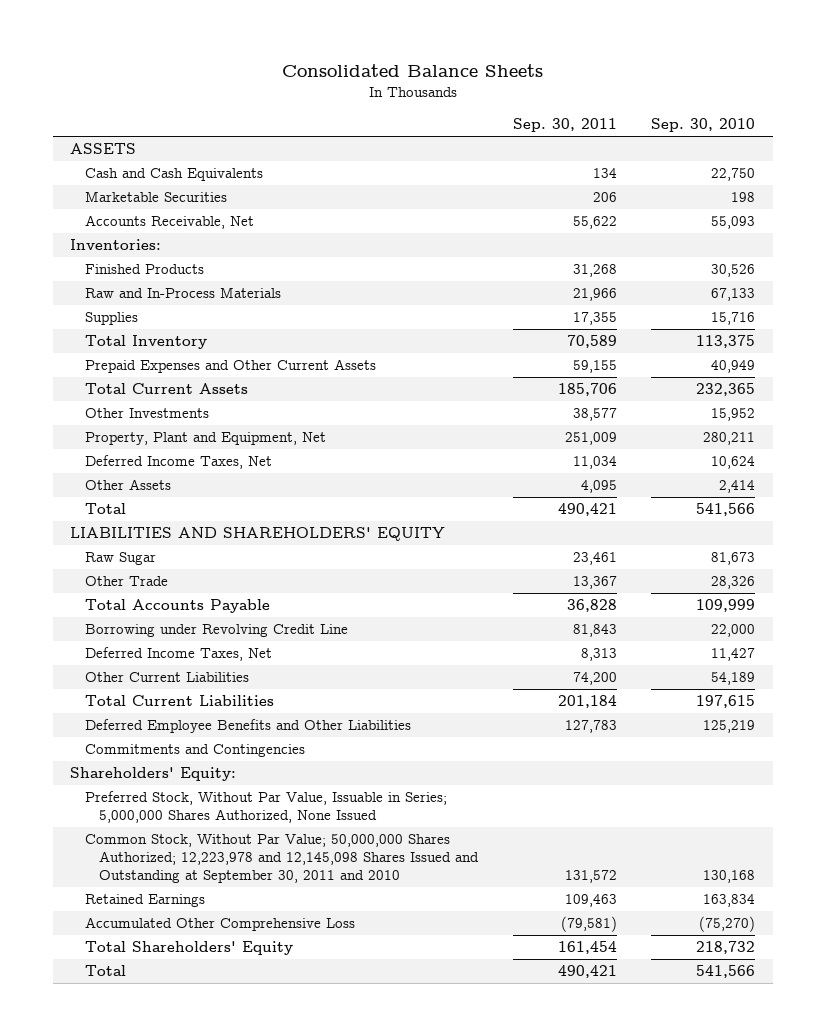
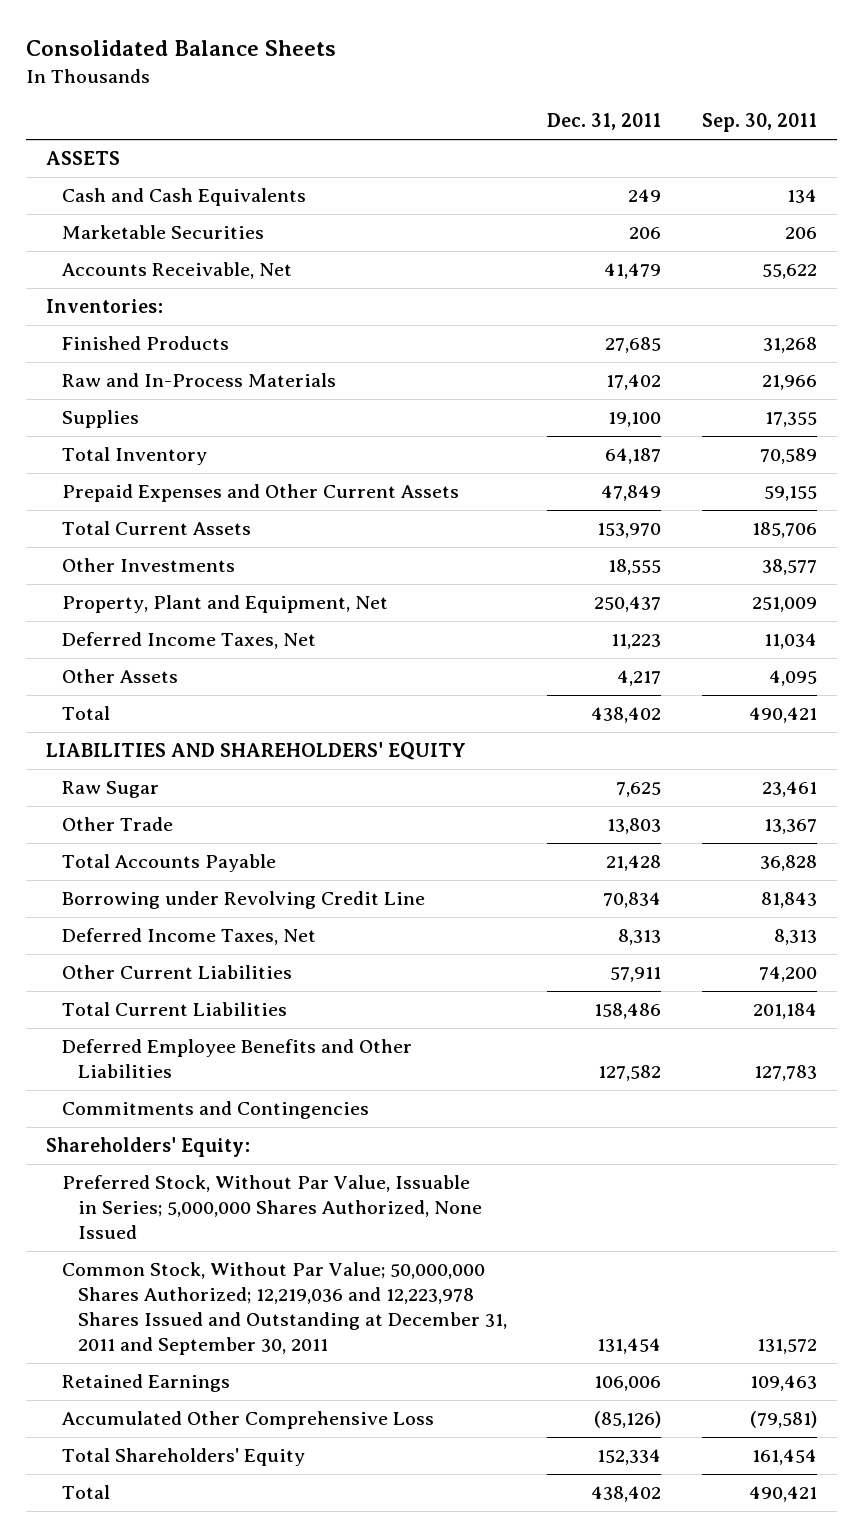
- | Sep. 30, 2011 | Sep. 30, 2010
+ | Dec. 31, 2011 | Sep. 30, 2011
- Common Stock, Without Par Value; 50,000,000 Shares Authorized; 12,223,978 and 12,145,098 Shares Issued and Outstanding at September 30, 2011 and 2010 | 131,572 | 130,168
+ Common Stock, Without Par Value; 50,000,000 Shares Authorized; 12,219,036 and 12,223,978 Shares Issued and Outstanding at December 31, 2011 and September 30, 2011 | 131,454 | 131,572

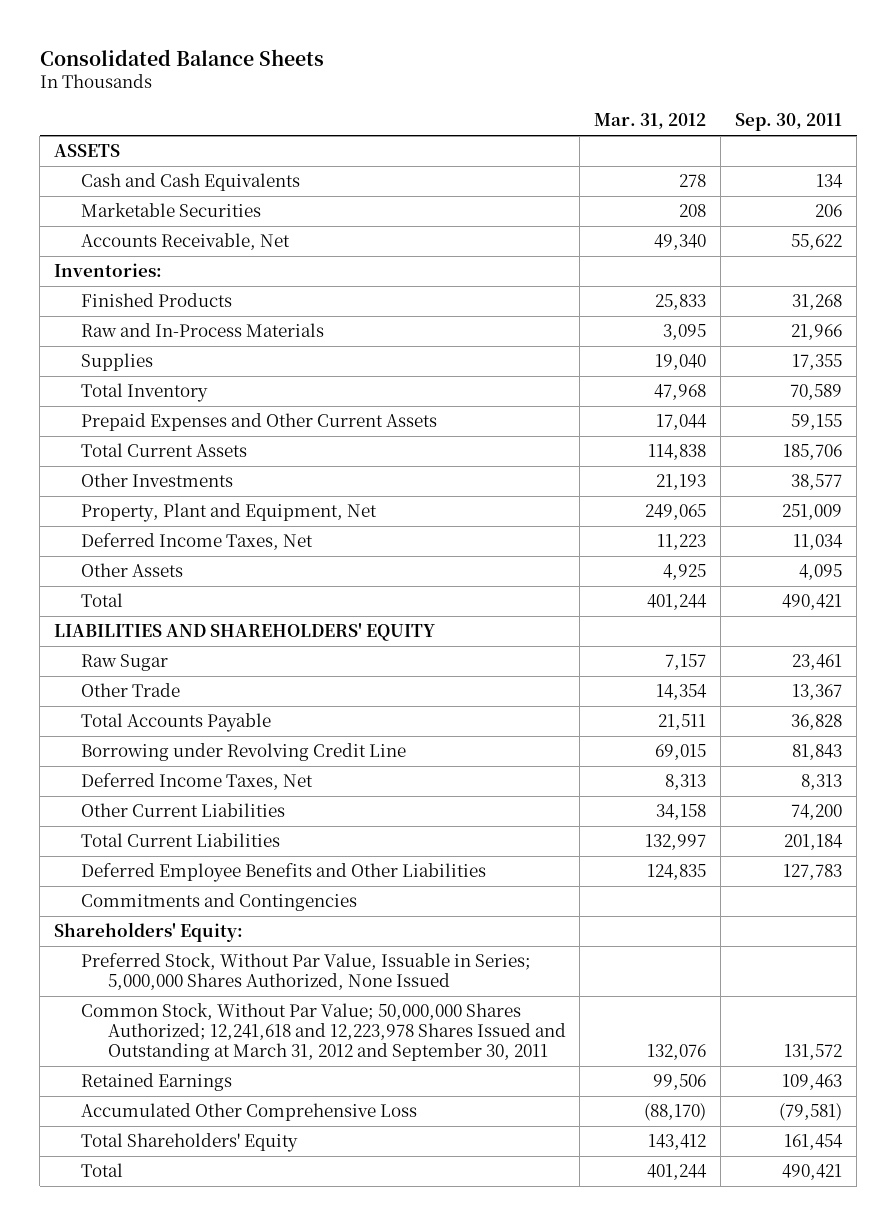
- | Dec. 31, 2011 | Sep. 30, 2011
+ | Mar. 31, 2012 | Sep. 30, 2011
- Common Stock, Without Par Value; 50,000,000 Shares Authorized; 12,219,036 and 12,223,978 Shares Issued and Outstanding at December 31, 2011 and September 30, 2011 | 131,454 | 131,572
+ Common Stock, Without Par Value; 50,000,000 Shares Authorized; 12,241,618 and 12,223,978 Shares Issued and Outstanding at March 31, 2012 and September 30, 2011 | 132,076 | 131,572

